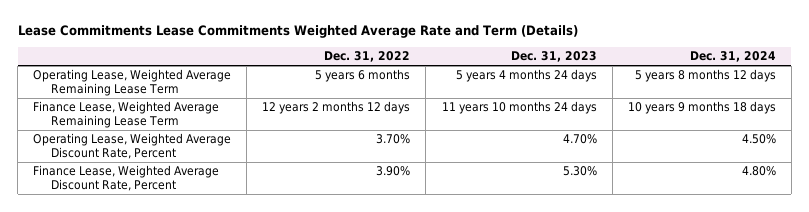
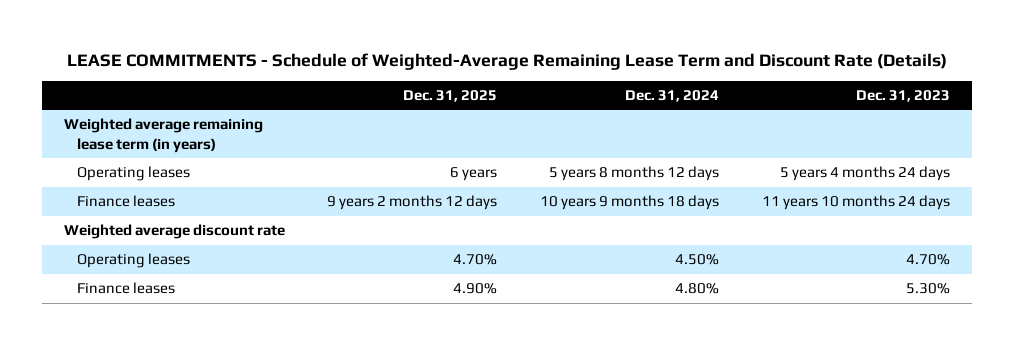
- Lease Commitments Lease Commitments Weighted Average Rate and Term (Details)
+ LEASE COMMITMENTS - Schedule of Weighted-Average Remaining Lease Term and Discount Rate (Details)
- | Dec. 31, 2022 | Dec. 31, 2023 | Dec. 31, 2024
+ | Dec. 31, 2025 | Dec. 31, 2024 | Dec. 31, 2023
- Operating Lease, Weighted Average Remaining Lease Term | 5 years 6 months | 5 years 4 months 24 days | 5 years 8 months 12 days
- Finance Lease, Weighted Average Remaining Lease Term | 12 years 2 months 12 days | 11 years 10 months 24 days | 10 years 9 months 18 days
- Operating Lease, Weighted Average Discount Rate, Percent | 3.70% | 4.70% | 4.50%
- Finance Lease, Weighted Average Discount Rate, Percent | 3.90% | 5.30% | 4.80%
+ Weighted average remaining lease term (in years)
+ Operating leases | 6 years | 5 years 8 months 12 days | 5 years 4 months 24 days
+ Finance leases | 9 years 2 months 12 days | 10 years 9 months 18 days | 11 years 10 months 24 days
+ Weighted average discount rate
+ Operating leases | 4.70% | 4.50% | 4.70%
+ Finance leases | 4.90% | 4.80% | 5.30%

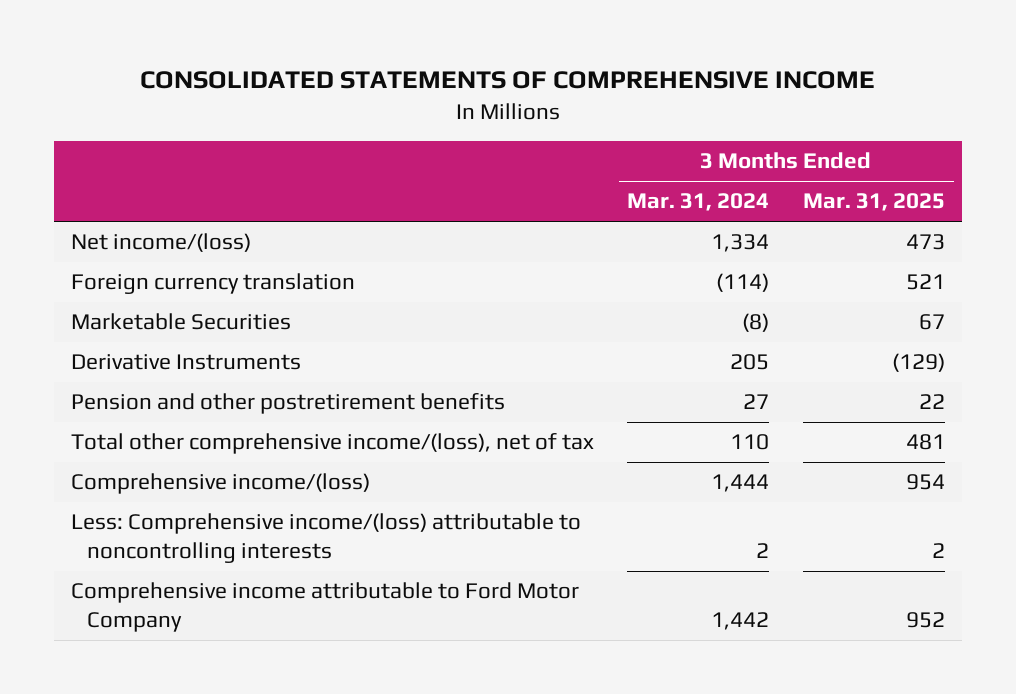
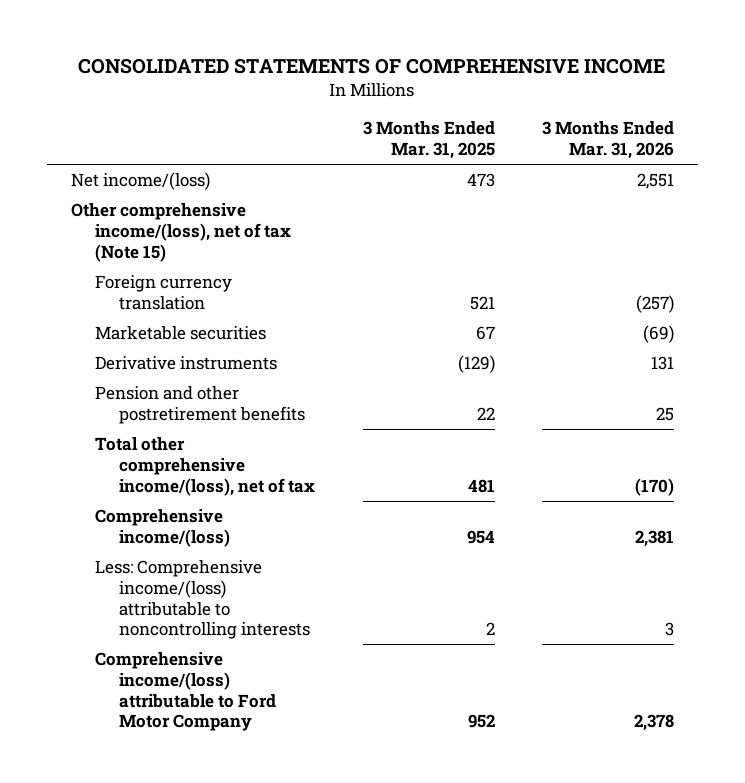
- | 3 Months Ended Mar. 31, 2024 | 3 Months Ended Mar. 31, 2025
+ | 3 Months Ended Mar. 31, 2025 | 3 Months Ended Mar. 31, 2026
+ Other comprehensive income/(loss), net of tax (Note 15)
- Marketable Securities | (8) | 67
- Derivative Instruments | 205 | (129)
+ Marketable securities | 67 | (69)
+ Derivative instruments | (129) | 131
- Comprehensive income attributable to Ford Motor Company | 1,442 | 952
+ Comprehensive income/(loss) attributable to Ford Motor Company | 952 | 2,378

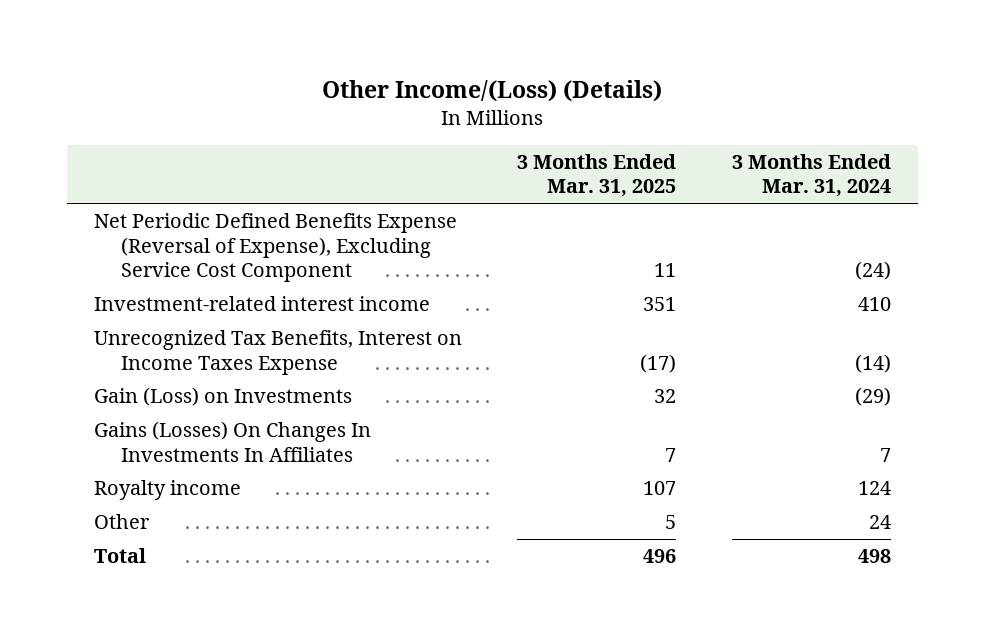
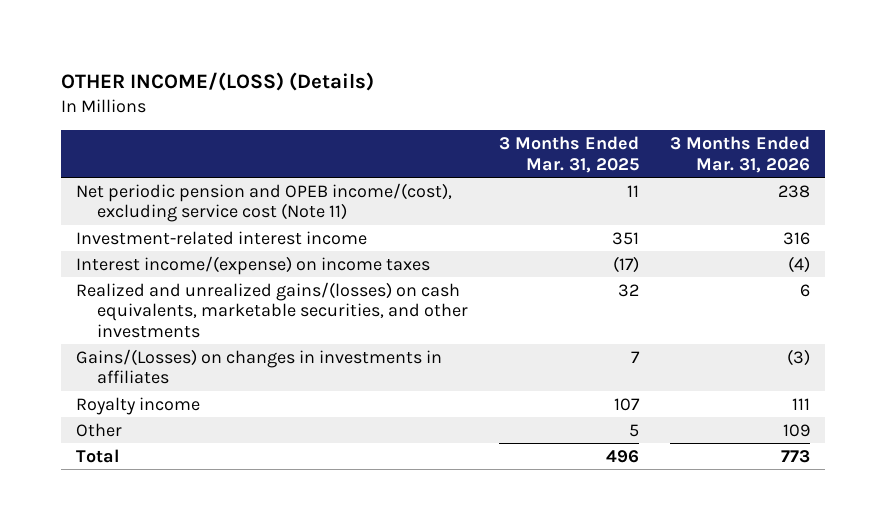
- Other Income/(Loss) (Details)
+ OTHER INCOME/(LOSS) (Details)
- | 3 Months Ended Mar. 31, 2025 | 3 Months Ended Mar. 31, 2024
+ | 3 Months Ended Mar. 31, 2025 | 3 Months Ended Mar. 31, 2026
- Net Periodic Defined Benefits Expense (Reversal of Expense), Excluding Service Cost Component | 11 | (24)
+ Net periodic pension and OPEB income/(cost), excluding service cost (Note 11) | 11 | 238
- Unrecognized Tax Benefits, Interest on Income Taxes Expense | (17) | (14)
- Gain (Loss) on Investments | 32 | (29)
- Gains (Losses) On Changes In Investments In Affiliates | 7 | 7
+ Interest income/(expense) on income taxes | (17) | (4)
+ Realized and unrealized gains/(losses) on cash equivalents, marketable securities, and other investments | 32 | 6
+ Gains/(Losses) on changes in investments in affiliates | 7 | (3)

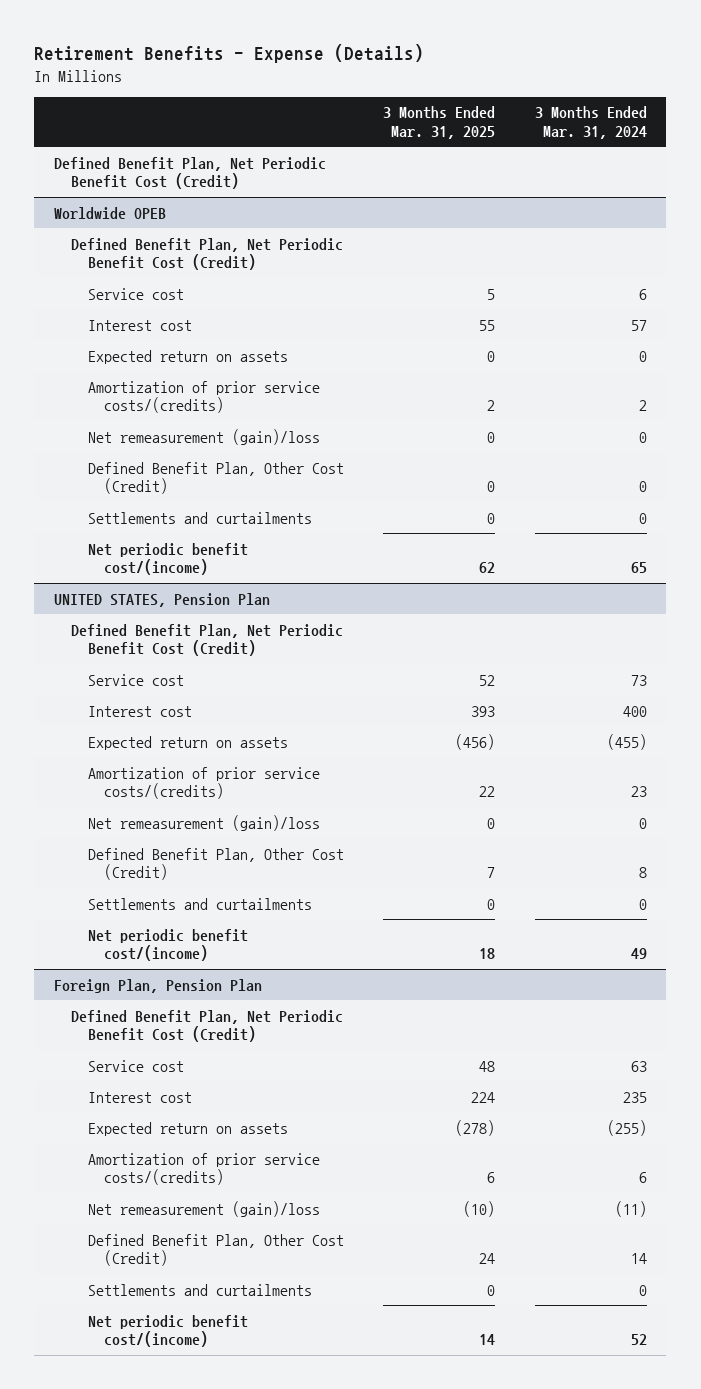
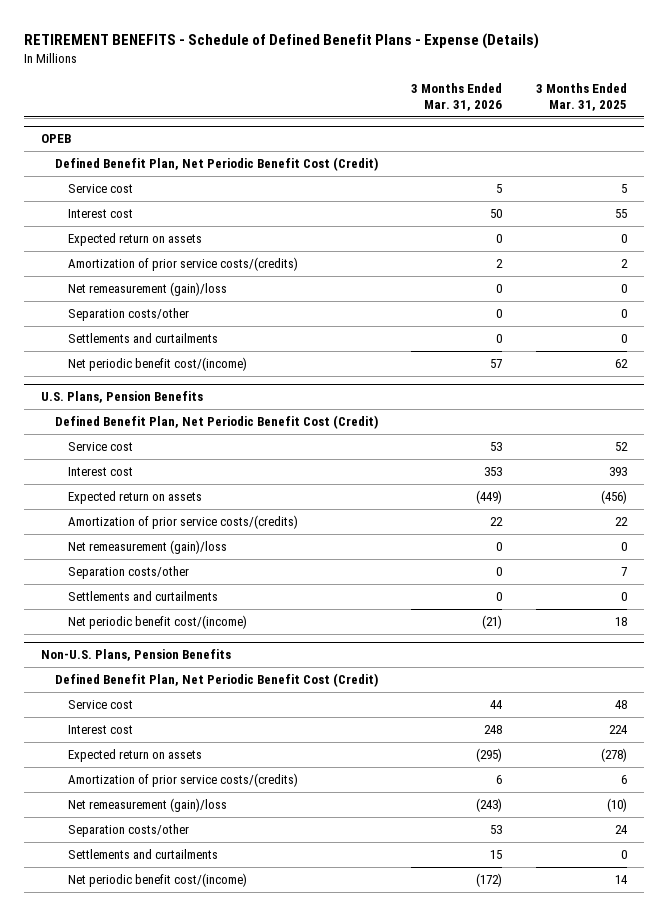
- Retirement Benefits - Expense (Details)
+ RETIREMENT BENEFITS - Schedule of Defined Benefit Plans - Expense (Details)
- | 3 Months Ended Mar. 31, 2025 | 3 Months Ended Mar. 31, 2024
+ | 3 Months Ended Mar. 31, 2026 | 3 Months Ended Mar. 31, 2025
- Defined Benefit Plan, Net Periodic Benefit Cost (Credit)
- Worldwide OPEB
+ OPEB
- Defined Benefit Plan, Other Cost (Credit) | 0 | 0
+ Separation costs/other | 0 | 0
- UNITED STATES, Pension Plan
+ U.S. Plans, Pension Benefits
- Defined Benefit Plan, Other Cost (Credit) | 7 | 8
+ Separation costs/other | 0 | 7
- Foreign Plan, Pension Plan
+ Non-U.S. Plans, Pension Benefits
- Defined Benefit Plan, Other Cost (Credit) | 24 | 14
+ Separation costs/other | 53 | 24

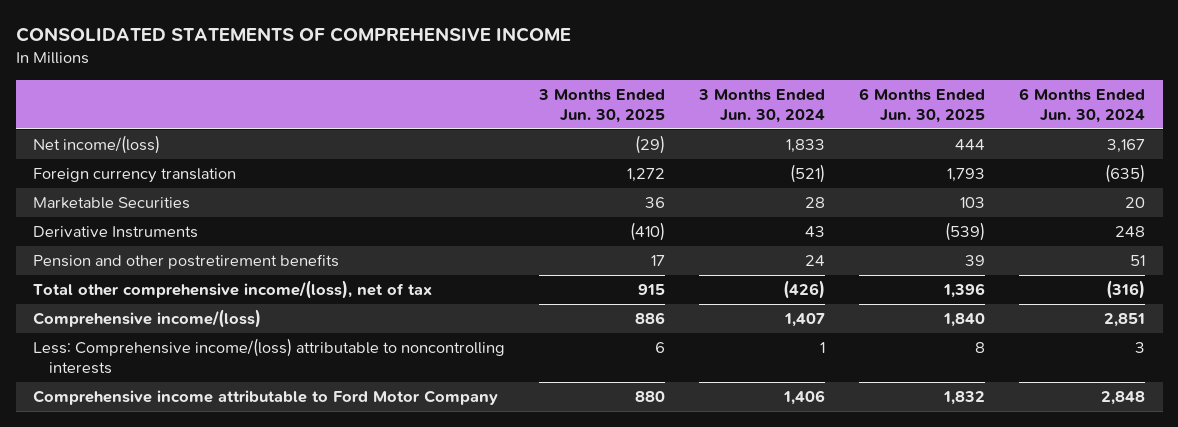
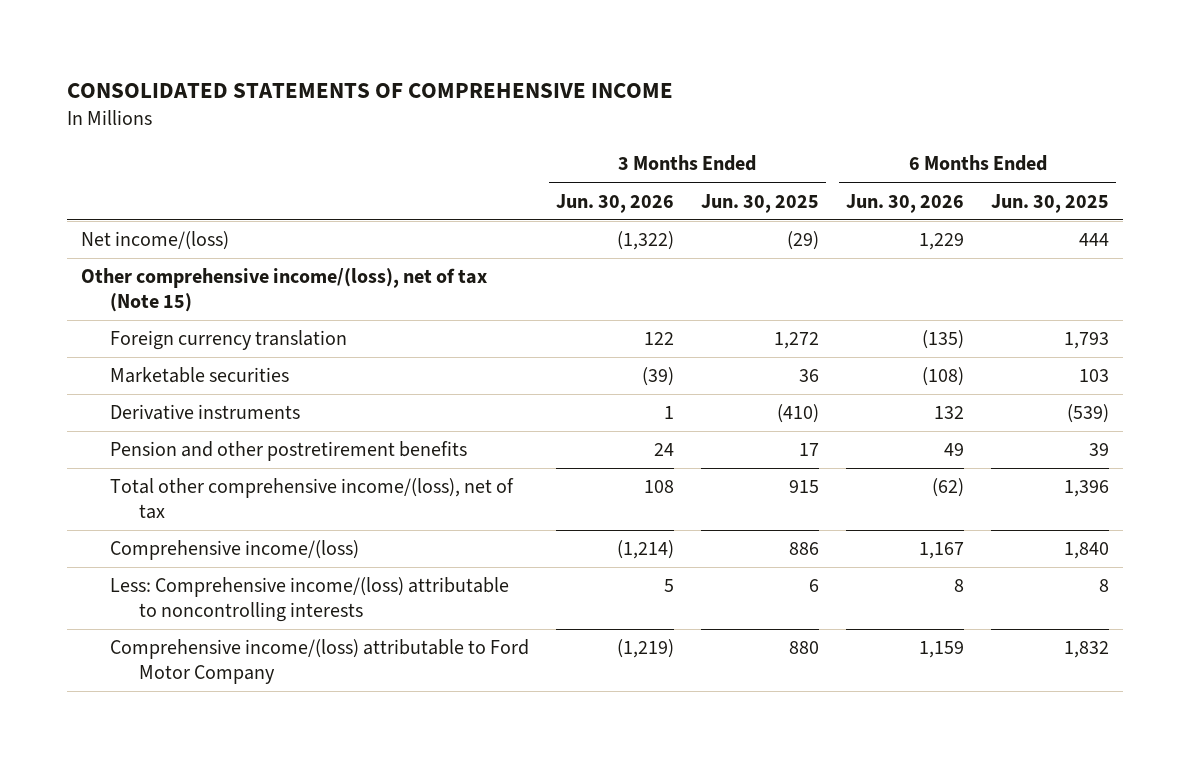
- | 3 Months Ended Jun. 30, 2025 | 3 Months Ended Jun. 30, 2024 | 6 Months Ended Jun. 30, 2025 | 6 Months Ended Jun. 30, 2024
+ | 3 Months Ended Jun. 30, 2026 | 3 Months Ended Jun. 30, 2025 | 6 Months Ended Jun. 30, 2026 | 6 Months Ended Jun. 30, 2025
+ Other comprehensive income/(loss), net of tax (Note 15)
- Marketable Securities | 36 | 28 | 103 | 20
- Derivative Instruments | (410) | 43 | (539) | 248
+ Marketable securities | (39) | 36 | (108) | 103
+ Derivative instruments | 1 | (410) | 132 | (539)
- Comprehensive income attributable to Ford Motor Company | 880 | 1,406 | 1,832 | 2,848
+ Comprehensive income/(loss) attributable to Ford Motor Company | (1,219) | 880 | 1,159 | 1,832

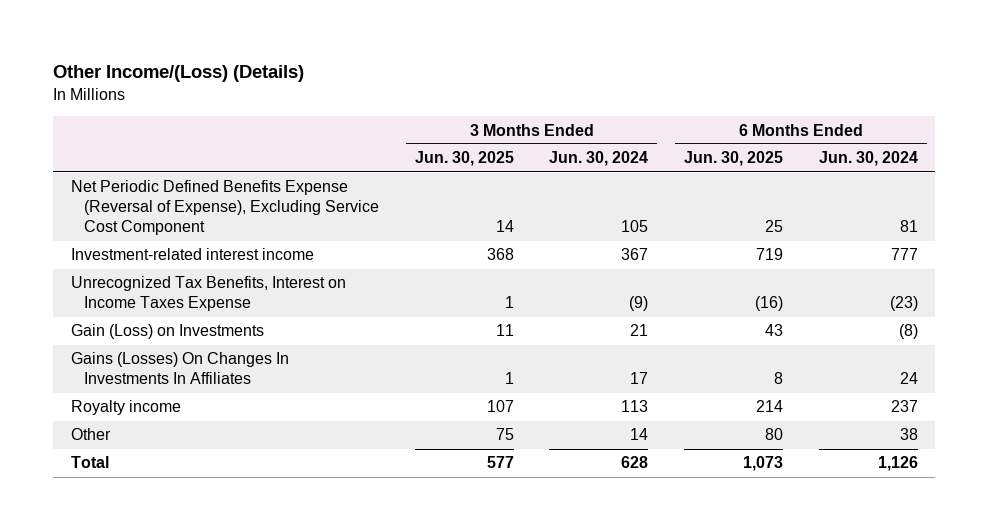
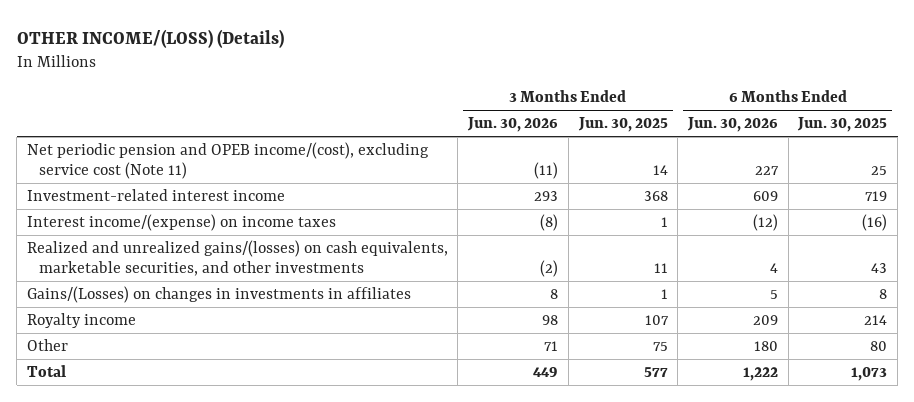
- Other Income/(Loss) (Details)
+ OTHER INCOME/(LOSS) (Details)
- | 3 Months Ended Jun. 30, 2025 | 3 Months Ended Jun. 30, 2024 | 6 Months Ended Jun. 30, 2025 | 6 Months Ended Jun. 30, 2024
+ | 3 Months Ended Jun. 30, 2026 | 3 Months Ended Jun. 30, 2025 | 6 Months Ended Jun. 30, 2026 | 6 Months Ended Jun. 30, 2025
- Net Periodic Defined Benefits Expense (Reversal of Expense), Excluding Service Cost Component | 14 | 105 | 25 | 81
+ Net periodic pension and OPEB income/(cost), excluding service cost (Note 11) | (11) | 14 | 227 | 25
- Unrecognized Tax Benefits, Interest on Income Taxes Expense | 1 | (9) | (16) | (23)
- Gain (Loss) on Investments | 11 | 21 | 43 | (8)
- Gains (Losses) On Changes In Investments In Affiliates | 1 | 17 | 8 | 24
+ Interest income/(expense) on income taxes | (8) | 1 | (12) | (16)
+ Realized and unrealized gains/(losses) on cash equivalents, marketable securities, and other investments | (2) | 11 | 4 | 43
+ Gains/(Losses) on changes in investments in affiliates | 8 | 1 | 5 | 8

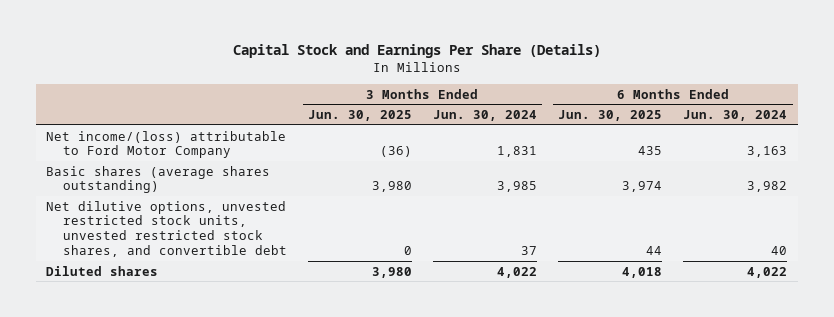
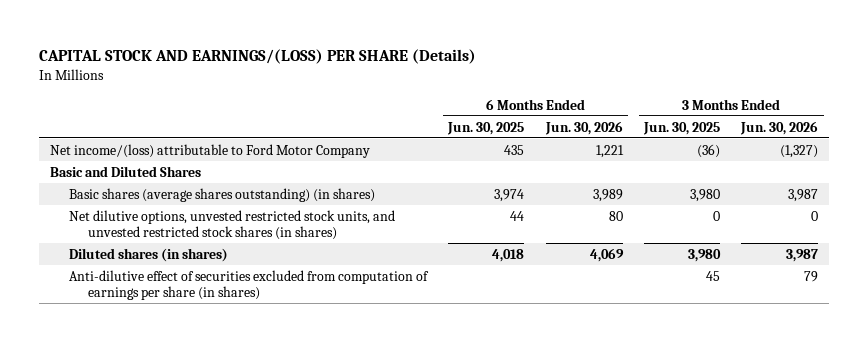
- Capital Stock and Earnings Per Share (Details)
+ CAPITAL STOCK AND EARNINGS/(LOSS) PER SHARE (Details)
- | 3 Months Ended Jun. 30, 2025 | 3 Months Ended Jun. 30, 2024 | 6 Months Ended Jun. 30, 2025 | 6 Months Ended Jun. 30, 2024
+ | 6 Months Ended Jun. 30, 2025 | 6 Months Ended Jun. 30, 2026 | 3 Months Ended Jun. 30, 2025 | 3 Months Ended Jun. 30, 2026
- Basic shares (average shares outstanding) | 3,980 | 3,985 | 3,974 | 3,982
- Net dilutive options, unvested restricted stock units, unvested restricted stock shares, and convertible debt | 0 | 37 | 44 | 40
- Diluted shares | 3,980 | 4,022 | 4,018 | 4,022
+ Basic and Diluted Shares
+ Basic shares (average shares outstanding) (in shares) | 3,974 | 3,989 | 3,980 | 3,987
+ Net dilutive options, unvested restricted stock units, and unvested restricted stock shares (in shares) | 44 | 80 | 0 | 0
+ Diluted shares (in shares) | 4,018 | 4,069 | 3,980 | 3,987
+ Anti-dilutive effect of securities excluded from computation of earnings per share (in shares) | | | 45 | 79

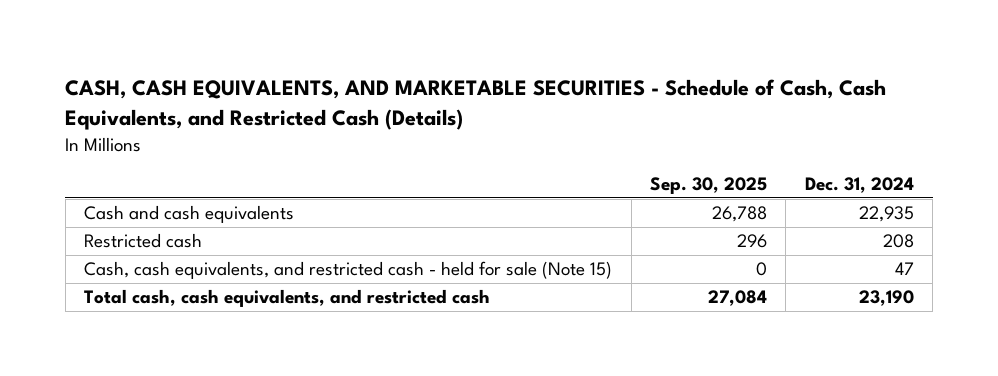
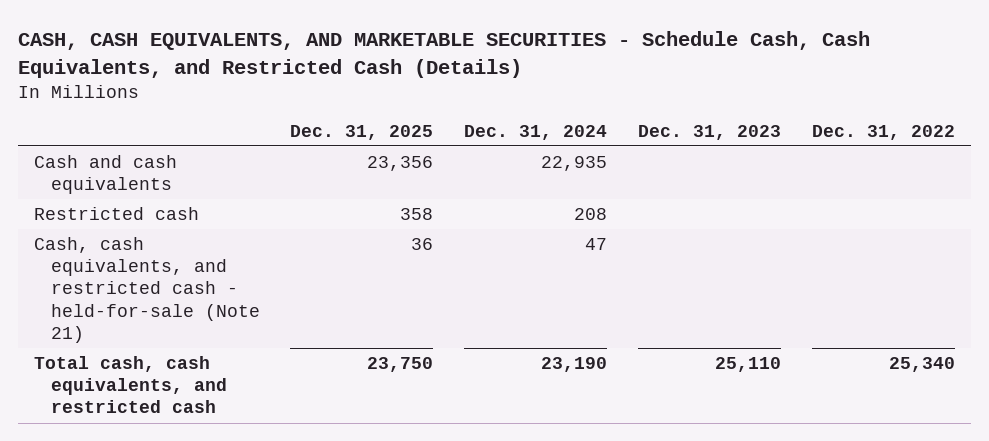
- CASH, CASH EQUIVALENTS, AND MARKETABLE SECURITIES - Schedule of Cash, Cash Equivalents, and Restricted Cash (Details)
+ CASH, CASH EQUIVALENTS, AND MARKETABLE SECURITIES - Schedule Cash, Cash Equivalents, and Restricted Cash (Details)
- | Sep. 30, 2025 | Dec. 31, 2024
+ | Dec. 31, 2025 | Dec. 31, 2024 | Dec. 31, 2023 | Dec. 31, 2022
- Cash, cash equivalents, and restricted cash - held for sale (Note 15) | 0 | 47
+ Cash, cash equivalents, and restricted cash - held-for-sale (Note 21) | 36 | 47 | |

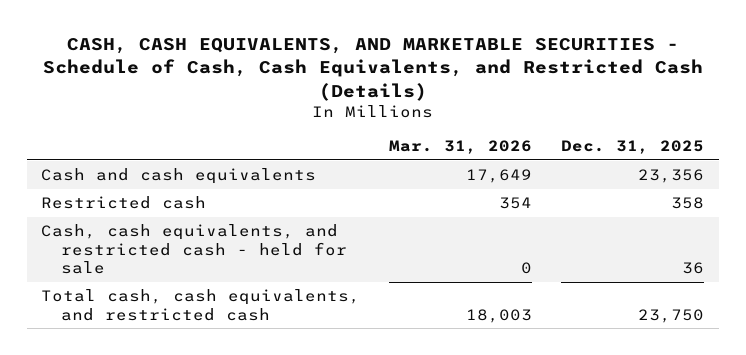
- CASH, CASH EQUIVALENTS, AND MARKETABLE SECURITIES - Schedule Cash, Cash Equivalents, and Restricted Cash (Details)
+ CASH, CASH EQUIVALENTS, AND MARKETABLE SECURITIES - Schedule of Cash, Cash Equivalents, and Restricted Cash (Details)
- | Dec. 31, 2025 | Dec. 31, 2024 | Dec. 31, 2023 | Dec. 31, 2022
+ | Mar. 31, 2026 | Dec. 31, 2025
- Cash, cash equivalents, and restricted cash - held-for-sale (Note 21) | 36 | 47 | |
+ Cash, cash equivalents, and restricted cash - held for sale | 0 | 36

